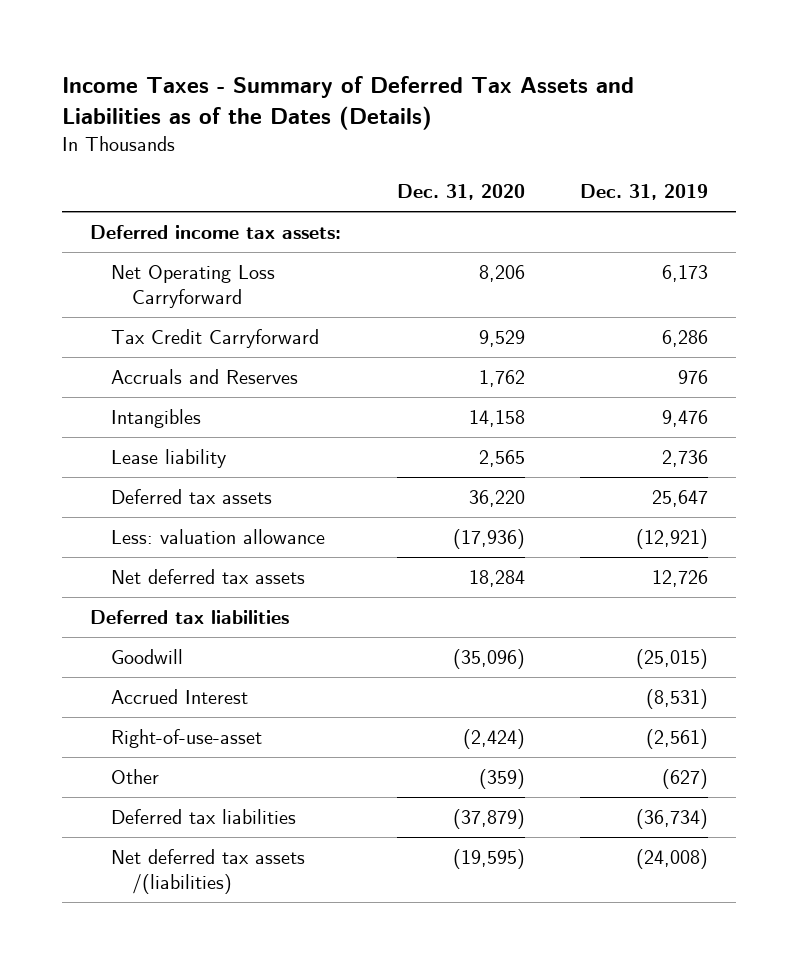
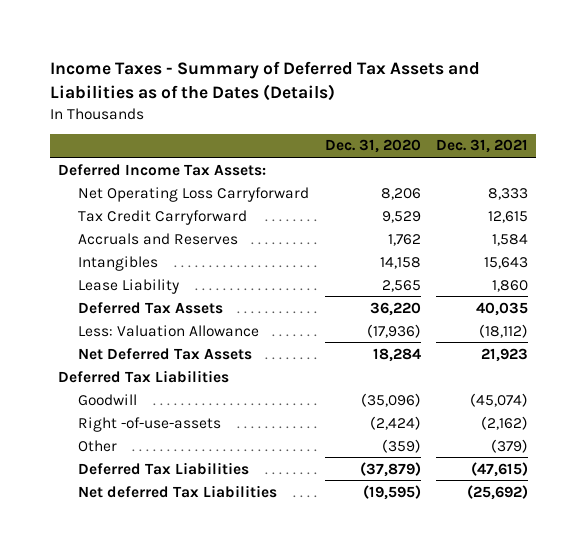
- | Dec. 31, 2020 | Dec. 31, 2019
+ | Dec. 31, 2020 | Dec. 31, 2021
- Deferred income tax assets:
+ Deferred Income Tax Assets:
- Lease liability | 2,565 | 2,736
- Deferred tax assets | 36,220 | 25,647
- Less: valuation allowance | (17,936) | (12,921)
- Net deferred tax assets | 18,284 | 12,726
- Deferred tax liabilities
+ Lease Liability | 2,565 | 1,860
+ Deferred Tax Assets | 36,220 | 40,035
+ Less: Valuation Allowance | (17,936) | (18,112)
+ Net Deferred Tax Assets | 18,284 | 21,923
+ Deferred Tax Liabilities
- Accrued Interest | | (8,531)
- Right-of-use-asset | (2,424) | (2,561)
+ Right -of-use-assets | (2,424) | (2,162)
- Deferred tax liabilities | (37,879) | (36,734)
- Net deferred tax assets /(liabilities) | (19,595) | (24,008)
+ Deferred Tax Liabilities | (37,879) | (47,615)
+ Net deferred Tax Liabilities | (19,595) | (25,692)

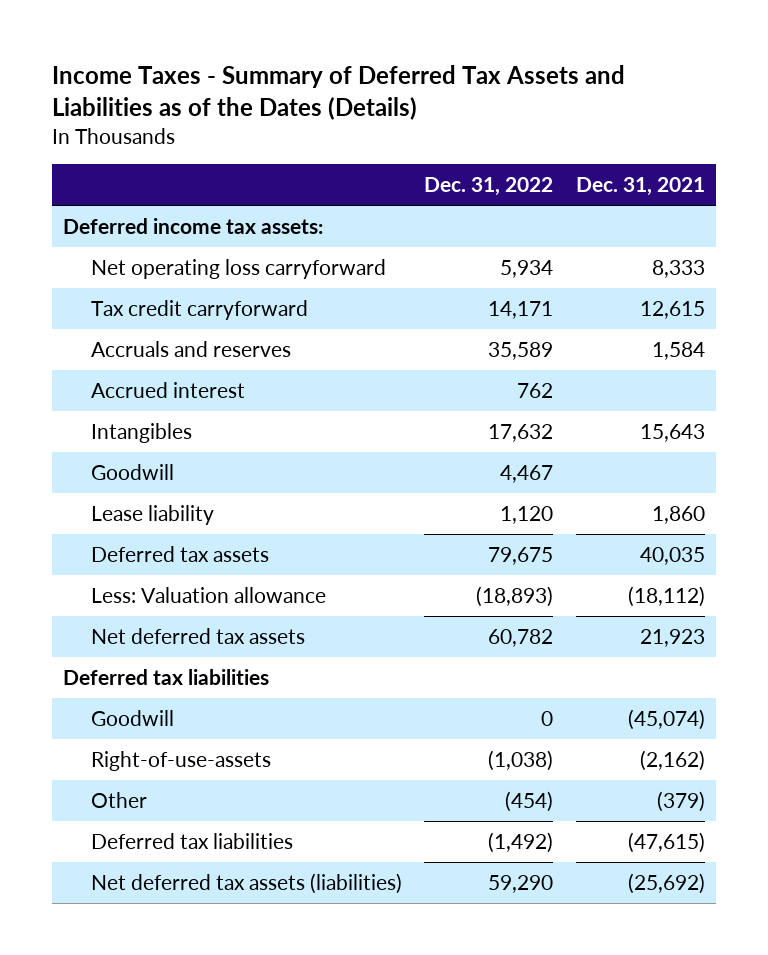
- | Dec. 31, 2020 | Dec. 31, 2021
+ | Dec. 31, 2022 | Dec. 31, 2021
- Deferred Income Tax Assets:
- Net Operating Loss Carryforward | 8,206 | 8,333
- Tax Credit Carryforward | 9,529 | 12,615
- Accruals and Reserves | 1,762 | 1,584
+ Deferred income tax assets:
+ Net operating loss carryforward | 5,934 | 8,333
+ Tax credit carryforward | 14,171 | 12,615
+ Accruals and reserves | 35,589 | 1,584
+ Accrued interest | 762 |
- Lease Liability | 2,565 | 1,860
- Deferred Tax Assets | 36,220 | 40,035
- Less: Valuation Allowance | (17,936) | (18,112)
- Net Deferred Tax Assets | 18,284 | 21,923
- Deferred Tax Liabilities
+ Goodwill | 4,467 |
+ Lease liability | 1,120 | 1,860
+ Deferred tax assets | 79,675 | 40,035
+ Less: Valuation allowance | (18,893) | (18,112)
+ Net deferred tax assets | 60,782 | 21,923
+ Deferred tax liabilities
- Right -of-use-assets | (2,424) | (2,162)
+ Right-of-use-assets | (1,038) | (2,162)
- Deferred Tax Liabilities | (37,879) | (47,615)
- Net deferred Tax Liabilities | (19,595) | (25,692)
+ Deferred tax liabilities | (1,492) | (47,615)
+ Net deferred tax assets (liabilities) | 59,290 | (25,692)

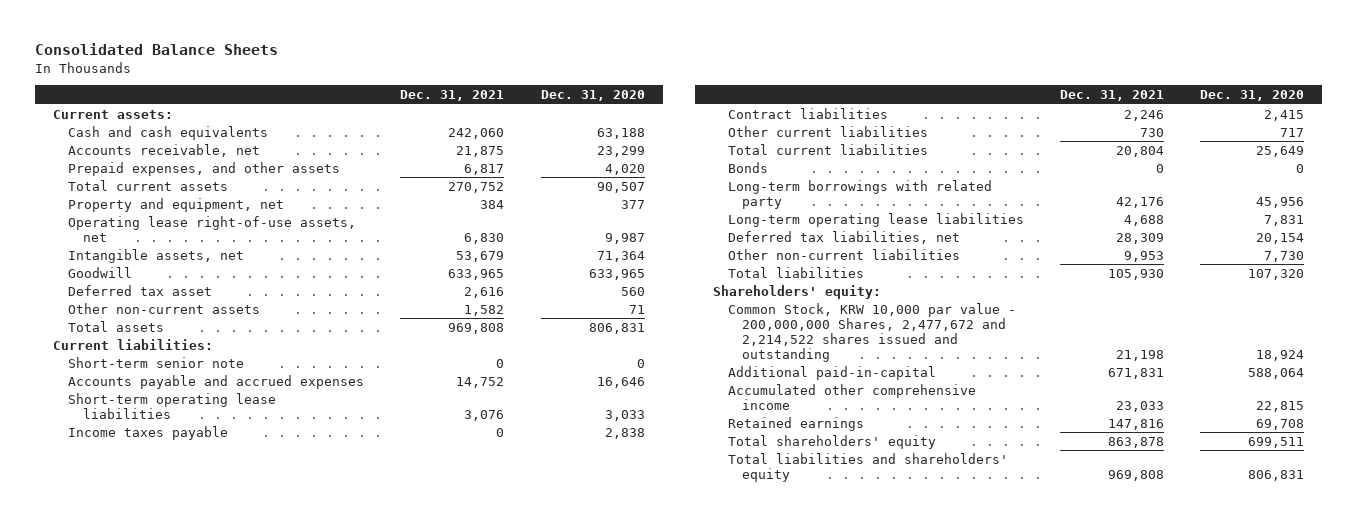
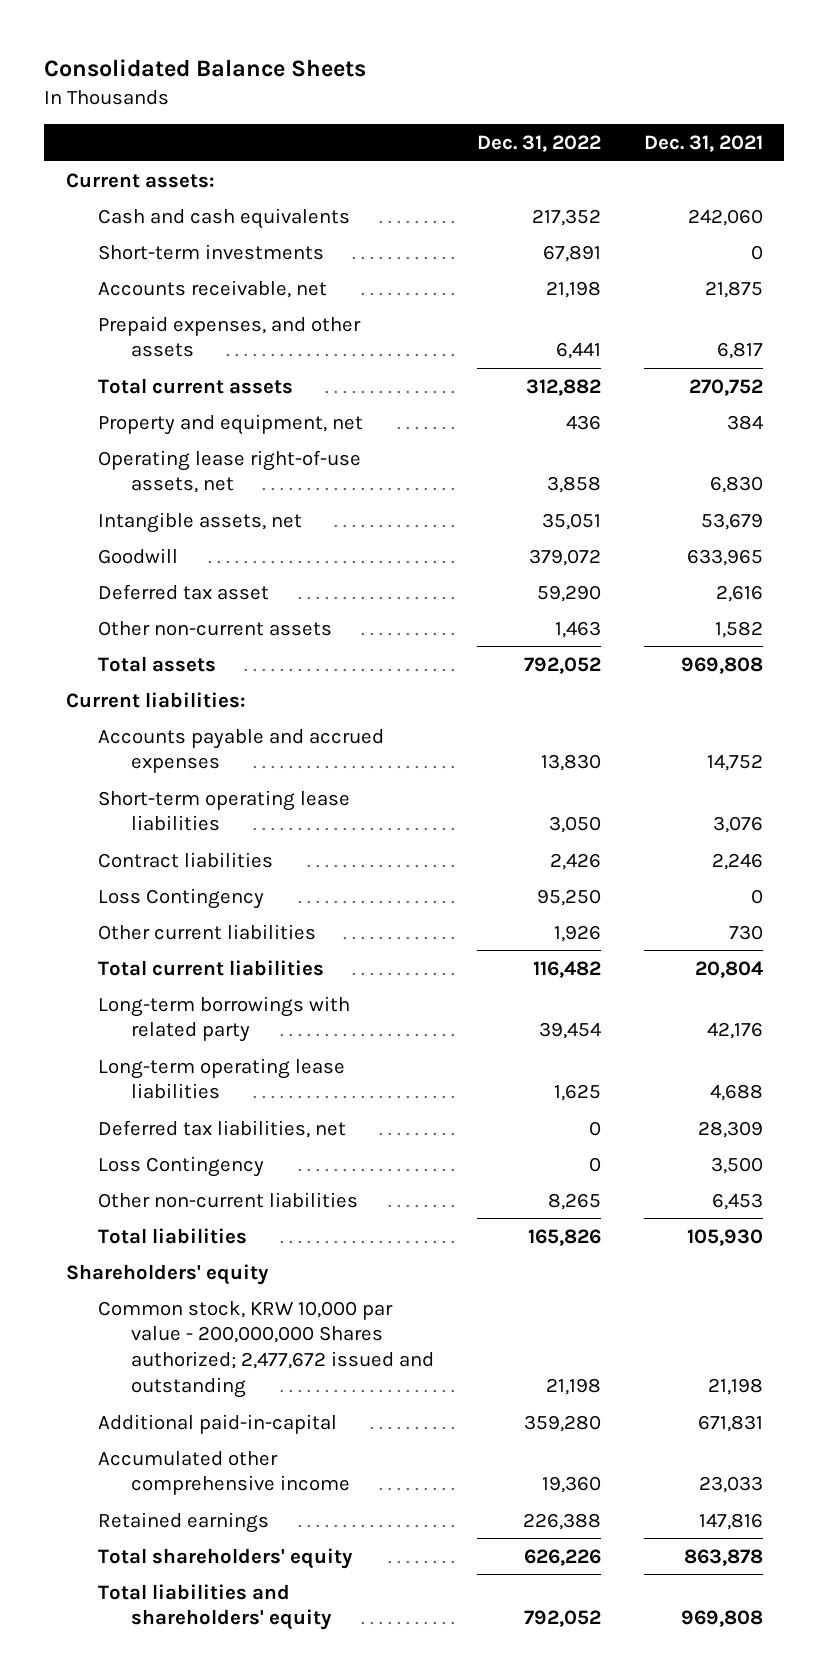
- | Dec. 31, 2021 | Dec. 31, 2020
+ | Dec. 31, 2022 | Dec. 31, 2021
+ Short-term investments | 67,891 | 0
- Short-term senior note | 0 | 0
- Income taxes payable | 0 | 2,838
+ Loss Contingency | 95,250 | 0
- Bonds | 0 | 0
- Other non-current liabilities | 9,953 | 7,730
+ Loss Contingency | 0 | 3,500
+ Other non-current liabilities | 8,265 | 6,453
- Shareholders' equity:
- Common Stock, KRW 10,000 par value - 200,000,000 Shares, 2,477,672 and 2,214,522 shares issued and outstanding | 21,198 | 18,924
+ Shareholders' equity
+ Common stock, KRW 10,000 par value - 200,000,000 Shares authorized; 2,477,672 issued and outstanding | 21,198 | 21,198

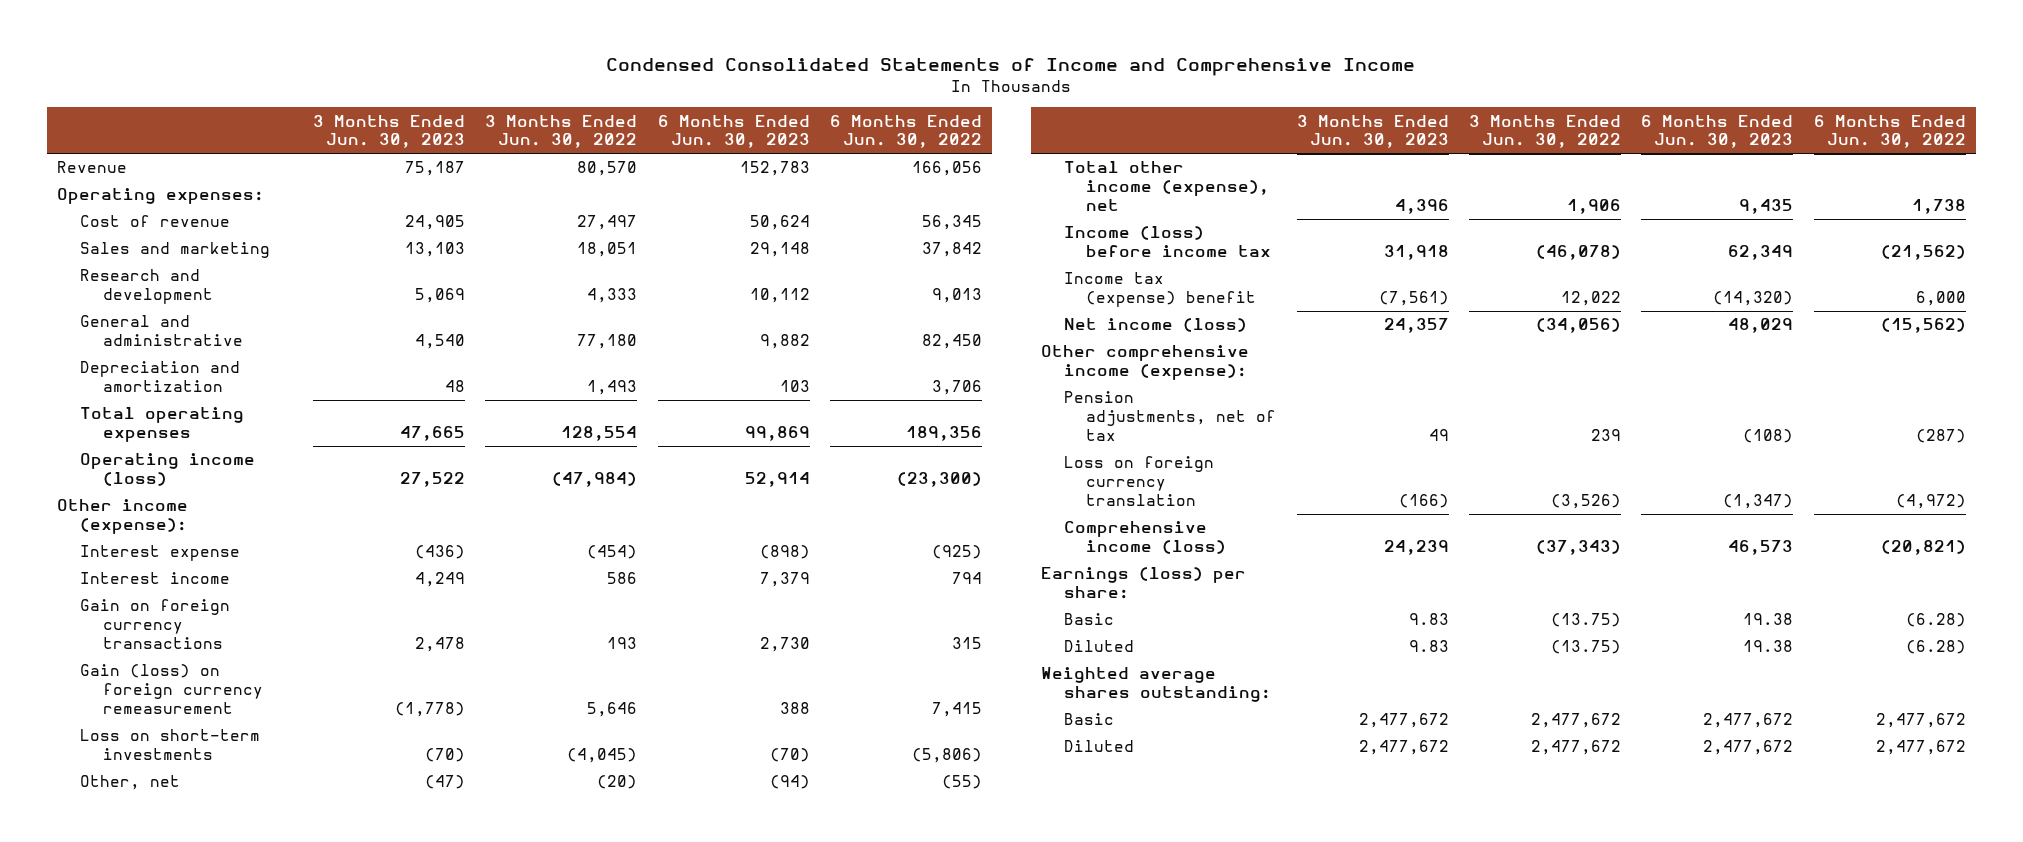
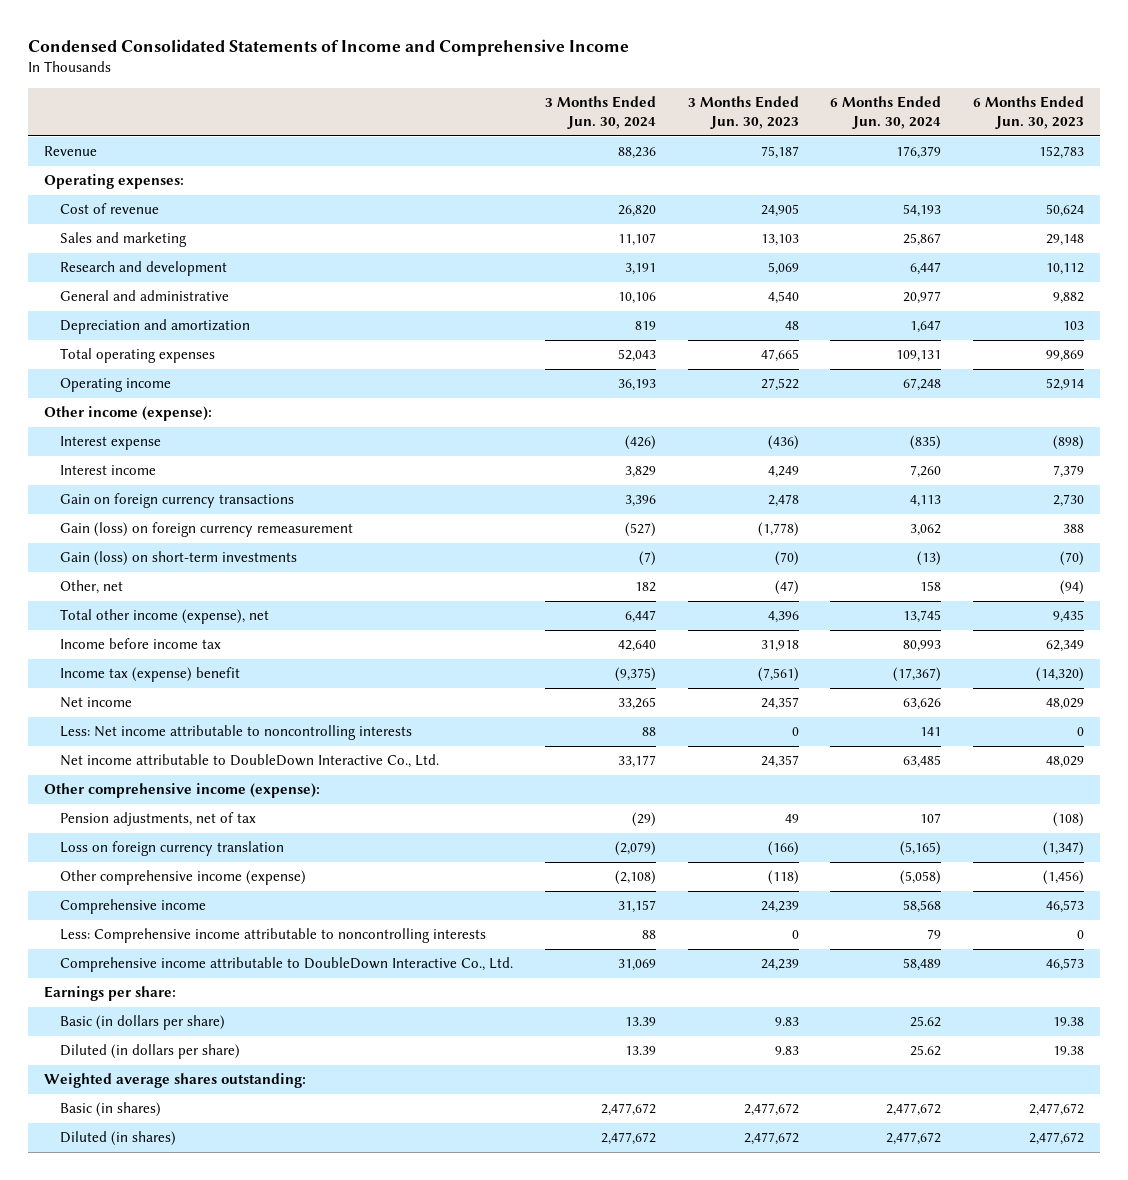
- | 3 Months Ended Jun. 30, 2023 | 3 Months Ended Jun. 30, 2022 | 6 Months Ended Jun. 30, 2023 | 6 Months Ended Jun. 30, 2022
+ | 3 Months Ended Jun. 30, 2024 | 3 Months Ended Jun. 30, 2023 | 6 Months Ended Jun. 30, 2024 | 6 Months Ended Jun. 30, 2023
- Operating income (loss) | 27,522 | (47,984) | 52,914 | (23,300)
+ Operating income | 36,193 | 27,522 | 67,248 | 52,914
- Loss on short-term investments | (70) | (4,045) | (70) | (5,806)
+ Gain (loss) on short-term investments | (7) | (70) | (13) | (70)
- Income (loss) before income tax | 31,918 | (46,078) | 62,349 | (21,562)
+ Income before income tax | 42,640 | 31,918 | 80,993 | 62,349
- Net income (loss) | 24,357 | (34,056) | 48,029 | (15,562)
+ Net income | 33,265 | 24,357 | 63,626 | 48,029
+ Less: Net income attributable to noncontrolling interests | 88 | 0 | 141 | 0
+ Net income attributable to DoubleDown Interactive Co., Ltd. | 33,177 | 24,357 | 63,485 | 48,029
- Comprehensive income (loss) | 24,239 | (37,343) | 46,573 | (20,821)
- Earnings (loss) per share:
- Basic | 9.83 | (13.75) | 19.38 | (6.28)
- Diluted | 9.83 | (13.75) | 19.38 | (6.28)
+ Other comprehensive income (expense) | (2,108) | (118) | (5,058) | (1,456)
+ Comprehensive income | 31,157 | 24,239 | 58,568 | 46,573
+ Less: Comprehensive income attributable to noncontrolling interests | 88 | 0 | 79 | 0
+ Comprehensive income attributable to DoubleDown Interactive Co., Ltd. | 31,069 | 24,239 | 58,489 | 46,573
+ Earnings per share:
+ Basic (in dollars per share) | 13.39 | 9.83 | 25.62 | 19.38
+ Diluted (in dollars per share) | 13.39 | 9.83 | 25.62 | 19.38
- Basic | 2,477,672 | 2,477,672 | 2,477,672 | 2,477,672
- Diluted | 2,477,672 | 2,477,672 | 2,477,672 | 2,477,672
+ Basic (in shares) | 2,477,672 | 2,477,672 | 2,477,672 | 2,477,672
+ Diluted (in shares) | 2,477,672 | 2,477,672 | 2,477,672 | 2,477,672

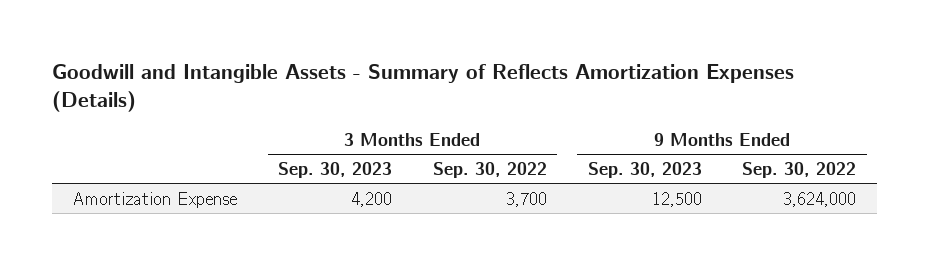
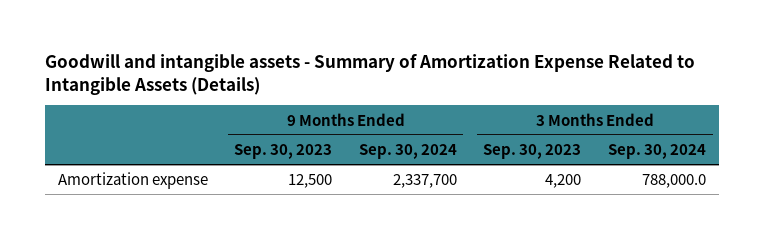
- Goodwill and Intangible Assets - Summary of Reflects Amortization Expenses (Details)
+ Goodwill and intangible assets - Summary of Amortization Expense Related to Intangible Assets (Details)
- | 3 Months Ended Sep. 30, 2023 | 3 Months Ended Sep. 30, 2022 | 9 Months Ended Sep. 30, 2023 | 9 Months Ended Sep. 30, 2022
+ | 9 Months Ended Sep. 30, 2023 | 9 Months Ended Sep. 30, 2024 | 3 Months Ended Sep. 30, 2023 | 3 Months Ended Sep. 30, 2024
- Amortization Expense | 4,200 | 3,700 | 12,500 | 3,624,000
+ Amortization expense | 12,500 | 2,337,700 | 4,200 | 788,000.0

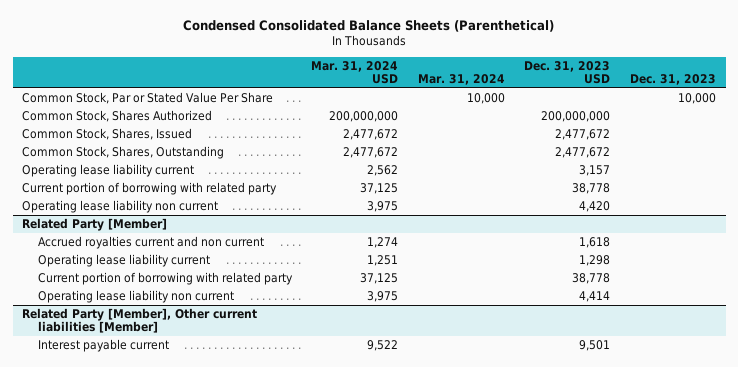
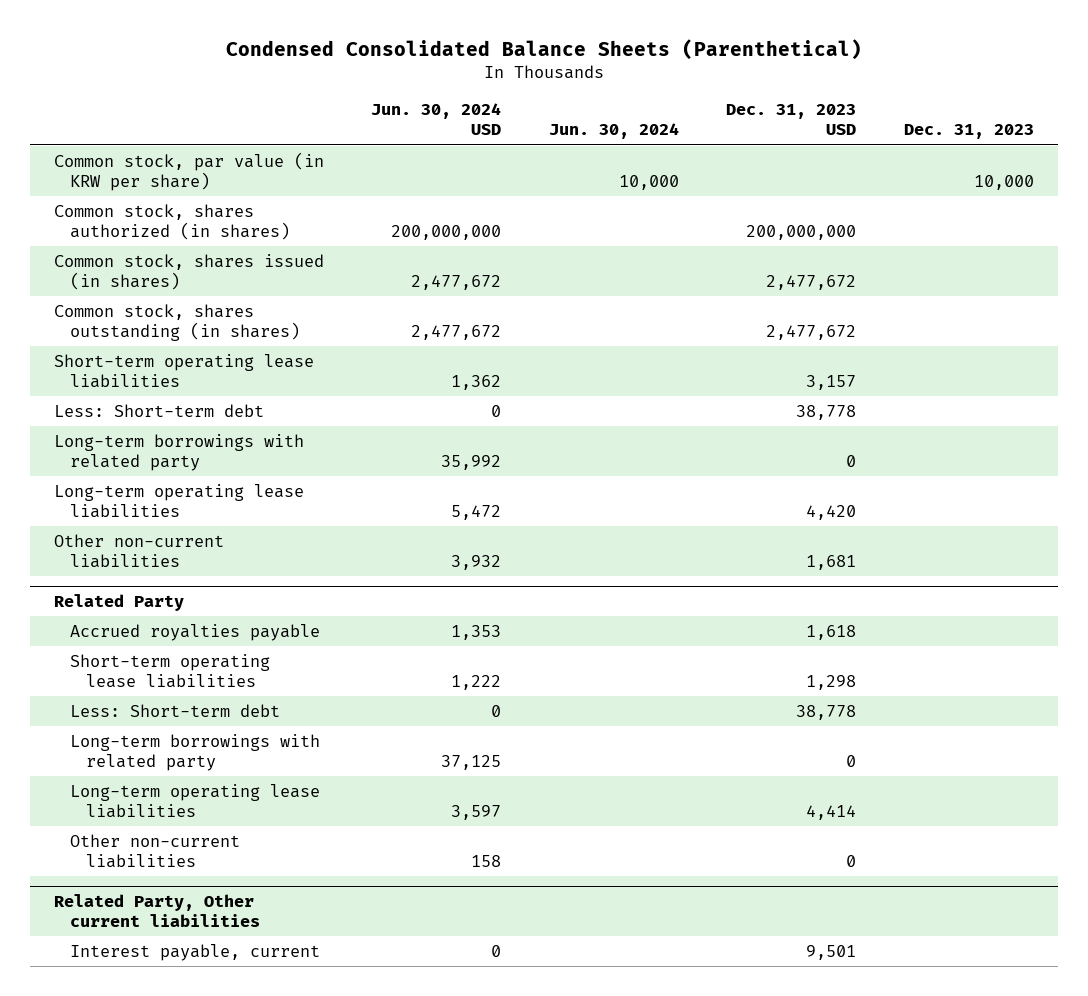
- | Mar. 31, 2024 USD | Mar. 31, 2024 | Dec. 31, 2023 USD | Dec. 31, 2023
+ | Jun. 30, 2024 USD | Jun. 30, 2024 | Dec. 31, 2023 USD | Dec. 31, 2023
- Common Stock, Par or Stated Value Per Share | | 10,000 | | 10,000
- Common Stock, Shares Authorized | 200,000,000 | | 200,000,000 |
- Common Stock, Shares, Issued | 2,477,672 | | 2,477,672 |
- Common Stock, Shares, Outstanding | 2,477,672 | | 2,477,672 |
- Operating lease liability current | 2,562 | | 3,157 |
- Current portion of borrowing with related party | 37,125 | | 38,778 |
- Operating lease liability non current | 3,975 | | 4,420 |
- Related Party [Member]
- Accrued royalties current and non current | 1,274 | | 1,618 |
- Operating lease liability current | 1,251 | | 1,298 |
- Current portion of borrowing with related party | 37,125 | | 38,778 |
- Operating lease liability non current | 3,975 | | 4,414 |
- Related Party [Member], Other current liabilities [Member]
- Interest payable current | 9,522 | | 9,501 |
+ Common stock, par value (in KRW per share) | | 10,000 | | 10,000
+ Common stock, shares authorized (in shares) | 200,000,000 | | 200,000,000 |
+ Common stock, shares issued (in shares) | 2,477,672 | | 2,477,672 |
+ Common stock, shares outstanding (in shares) | 2,477,672 | | 2,477,672 |
+ Short-term operating lease liabilities | 1,362 | | 3,157 |
+ Less: Short-term debt | 0 | | 38,778 |
+ Long-term borrowings with related party | 35,992 | | 0 |
+ Long-term operating lease liabilities | 5,472 | | 4,420 |
+ Other non-current liabilities | 3,932 | | 1,681 |
+ Related Party
+ Accrued royalties payable | 1,353 | | 1,618 |
+ Short-term operating lease liabilities | 1,222 | | 1,298 |
+ Less: Short-term debt | 0 | | 38,778 |
+ Long-term borrowings with related party | 37,125 | | 0 |
+ Long-term operating lease liabilities | 3,597 | | 4,414 |
+ Other non-current liabilities | 158 | | 0 |
+ Related Party, Other current liabilities
+ Interest payable, current | 0 | | 9,501 |

